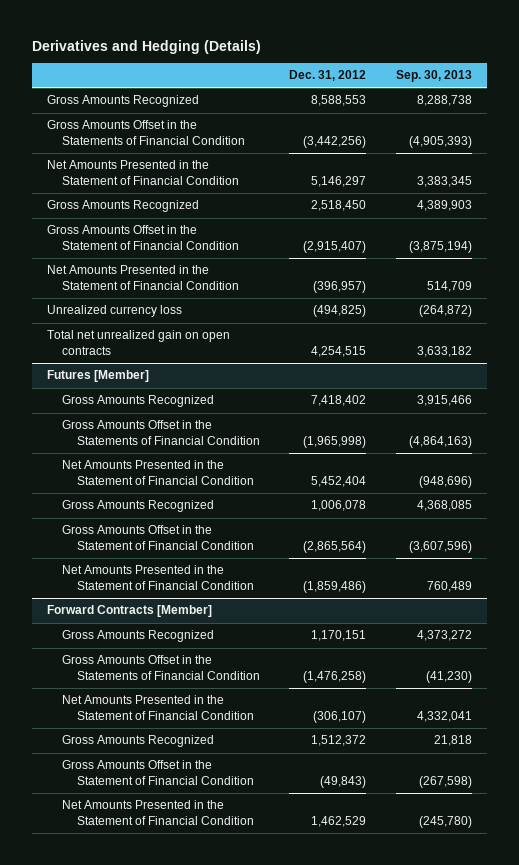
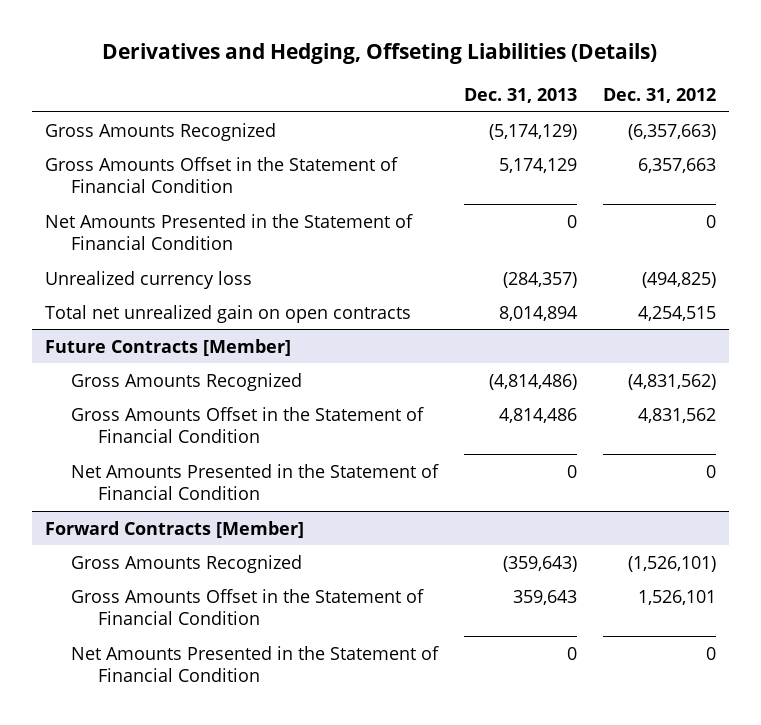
- Derivatives and Hedging (Details)
+ Derivatives and Hedging, Offseting Liabilities (Details)
- | Dec. 31, 2012 | Sep. 30, 2013
+ | Dec. 31, 2013 | Dec. 31, 2012
- Gross Amounts Recognized | 8,588,553 | 8,288,738
- Gross Amounts Offset in the Statements of Financial Condition | (3,442,256) | (4,905,393)
- Net Amounts Presented in the Statement of Financial Condition | 5,146,297 | 3,383,345
- Gross Amounts Recognized | 2,518,450 | 4,389,903
- Gross Amounts Offset in the Statement of Financial Condition | (2,915,407) | (3,875,194)
- Net Amounts Presented in the Statement of Financial Condition | (396,957) | 514,709
+ Gross Amounts Recognized | (5,174,129) | (6,357,663)
+ Gross Amounts Offset in the Statement of Financial Condition | 5,174,129 | 6,357,663
+ Net Amounts Presented in the Statement of Financial Condition | 0 | 0
- Futures [Member]
- Gross Amounts Recognized | 7,418,402 | 3,915,466
- Gross Amounts Offset in the Statements of Financial Condition | (1,965,998) | (4,864,163)
- Net Amounts Presented in the Statement of Financial Condition | 5,452,404 | (948,696)
- Gross Amounts Recognized | 1,006,078 | 4,368,085
- Gross Amounts Offset in the Statement of Financial Condition | (2,865,564) | (3,607,596)
- Net Amounts Presented in the Statement of Financial Condition | (1,859,486) | 760,489
+ Future Contracts [Member]
+ Gross Amounts Recognized | (4,814,486) | (4,831,562)
+ Gross Amounts Offset in the Statement of Financial Condition | 4,814,486 | 4,831,562
+ Net Amounts Presented in the Statement of Financial Condition | 0 | 0
@ Forward Contracts [Member]
- Gross Amounts Recognized | 1,170,151 | 4,373,272
- Gross Amounts Offset in the Statements of Financial Condition | (1,476,258) | (41,230)
- Net Amounts Presented in the Statement of Financial Condition | (306,107) | 4,332,041
- Gross Amounts Recognized | 1,512,372 | 21,818
- Gross Amounts Offset in the Statement of Financial Condition | (49,843) | (267,598)
- Net Amounts Presented in the Statement of Financial Condition | 1,462,529 | (245,780)
+ Gross Amounts Recognized | (359,643) | (1,526,101)
+ Gross Amounts Offset in the Statement of Financial Condition | 359,643 | 1,526,101
+ Net Amounts Presented in the Statement of Financial Condition | 0 | 0

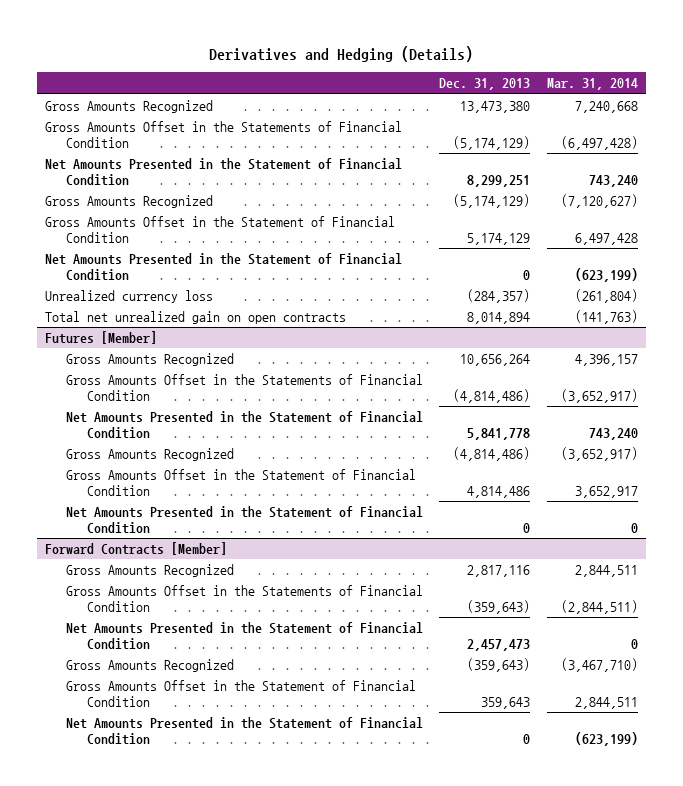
- Derivatives and Hedging, Offseting Liabilities (Details)
+ Derivatives and Hedging (Details)
- | Dec. 31, 2013 | Dec. 31, 2012
+ | Dec. 31, 2013 | Mar. 31, 2014
+ Gross Amounts Recognized | 13,473,380 | 7,240,668
+ Gross Amounts Offset in the Statements of Financial Condition | (5,174,129) | (6,497,428)
+ Net Amounts Presented in the Statement of Financial Condition | 8,299,251 | 743,240
- Future Contracts [Member]
+ Futures [Member]
+ Gross Amounts Recognized | 10,656,264 | 4,396,157
+ Gross Amounts Offset in the Statements of Financial Condition | (4,814,486) | (3,652,917)
+ Net Amounts Presented in the Statement of Financial Condition | 5,841,778 | 743,240
@ Forward Contracts [Member]
+ Gross Amounts Recognized | 2,817,116 | 2,844,511
+ Gross Amounts Offset in the Statements of Financial Condition | (359,643) | (2,844,511)
+ Net Amounts Presented in the Statement of Financial Condition | 2,457,473 | 0

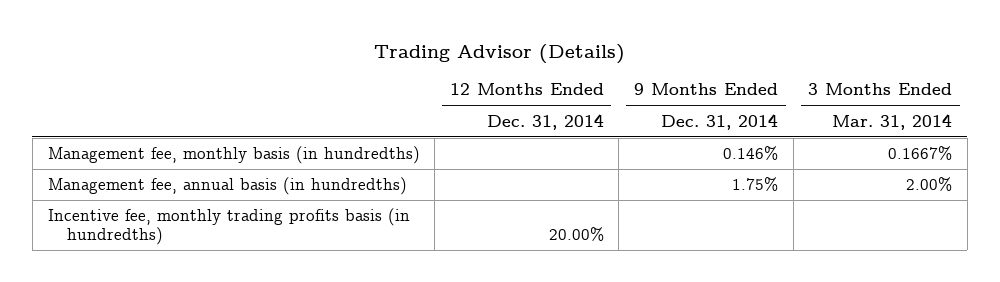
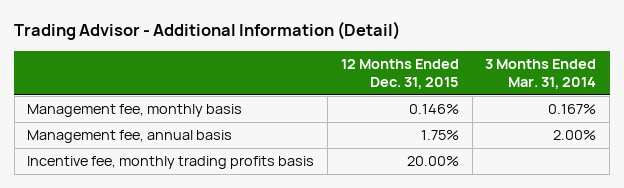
- Trading Advisor (Details)
+ Trading Advisor - Additional Information (Detail)
- | 12 Months Ended Dec. 31, 2014 | 9 Months Ended Dec. 31, 2014 | 3 Months Ended Mar. 31, 2014
+ | 12 Months Ended Dec. 31, 2015 | 3 Months Ended Mar. 31, 2014
- Management fee, monthly basis (in hundredths) | | 0.146% | 0.1667%
- Management fee, annual basis (in hundredths) | | 1.75% | 2.00%
- Incentive fee, monthly trading profits basis (in hundredths) | 20.00% | |
+ Management fee, monthly basis | 0.146% | 0.167%
+ Management fee, annual basis | 1.75% | 2.00%
+ Incentive fee, monthly trading profits basis | 20.00% |

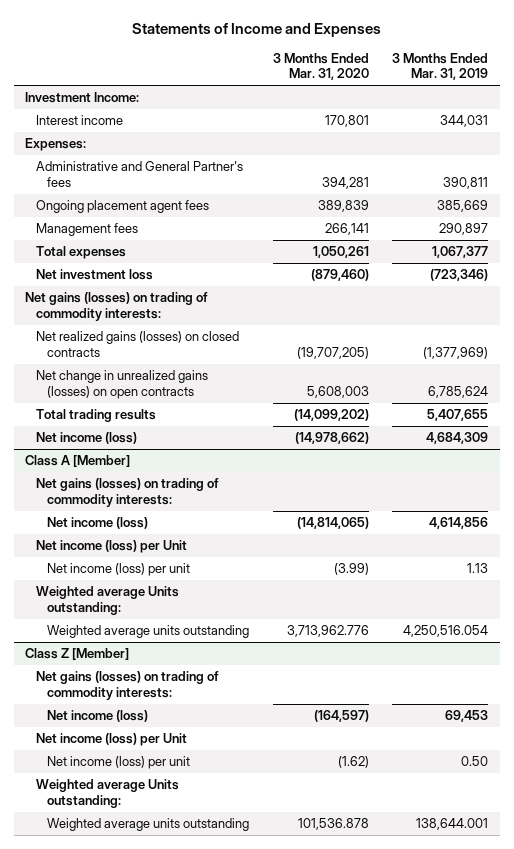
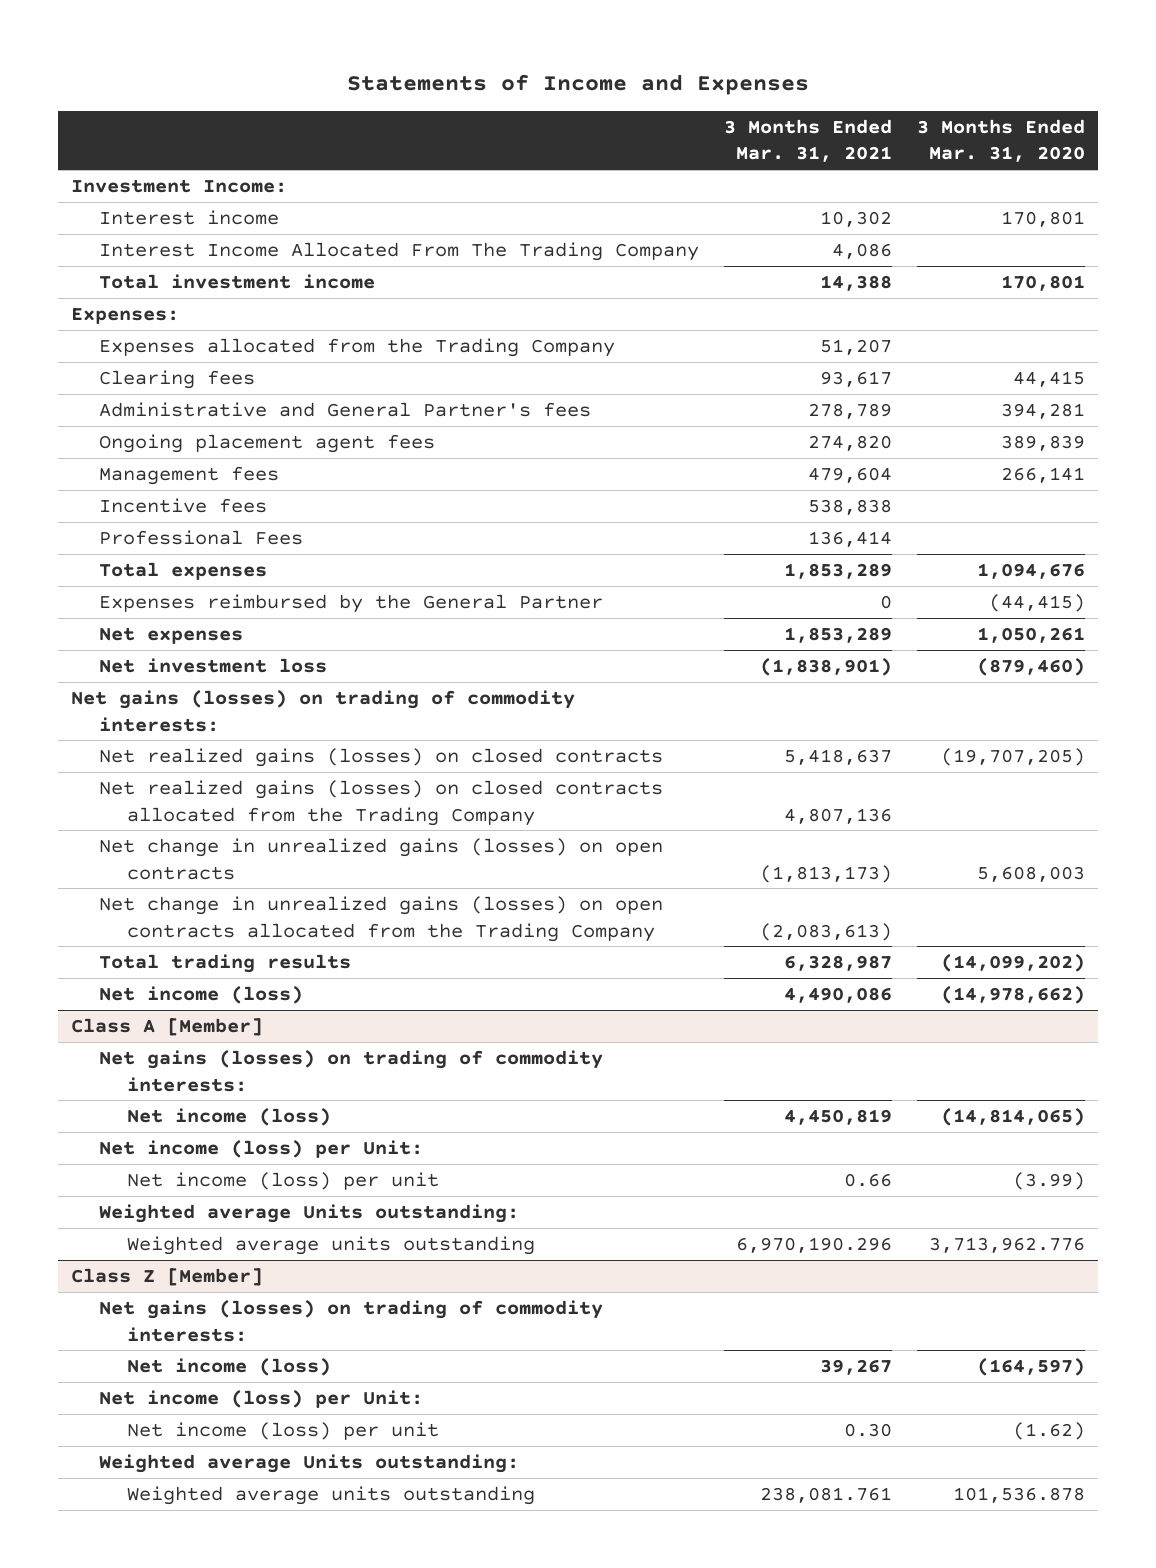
- | 3 Months Ended Mar. 31, 2020 | 3 Months Ended Mar. 31, 2019
+ | 3 Months Ended Mar. 31, 2021 | 3 Months Ended Mar. 31, 2020
+ Interest Income Allocated From The Trading Company | 4,086 |
+ Total investment income | 14,388 | 170,801
+ Expenses allocated from the Trading Company | 51,207 |
+ Clearing fees | 93,617 | 44,415
- Total expenses | 1,050,261 | 1,067,377
+ Incentive fees | 538,838 |
+ Professional Fees | 136,414 |
+ Total expenses | 1,853,289 | 1,094,676
+ Expenses reimbursed by the General Partner | 0 | (44,415)
+ Net expenses | 1,853,289 | 1,050,261
+ Net realized gains (losses) on closed contracts allocated from the Trading Company | 4,807,136 |
+ Net change in unrealized gains (losses) on open contracts allocated from the Trading Company | (2,083,613) |
@ Class A [Member]
- Net income (loss) per Unit
+ Net income (loss) per Unit:
@ Class Z [Member]
- Net income (loss) per Unit
+ Net income (loss) per Unit:

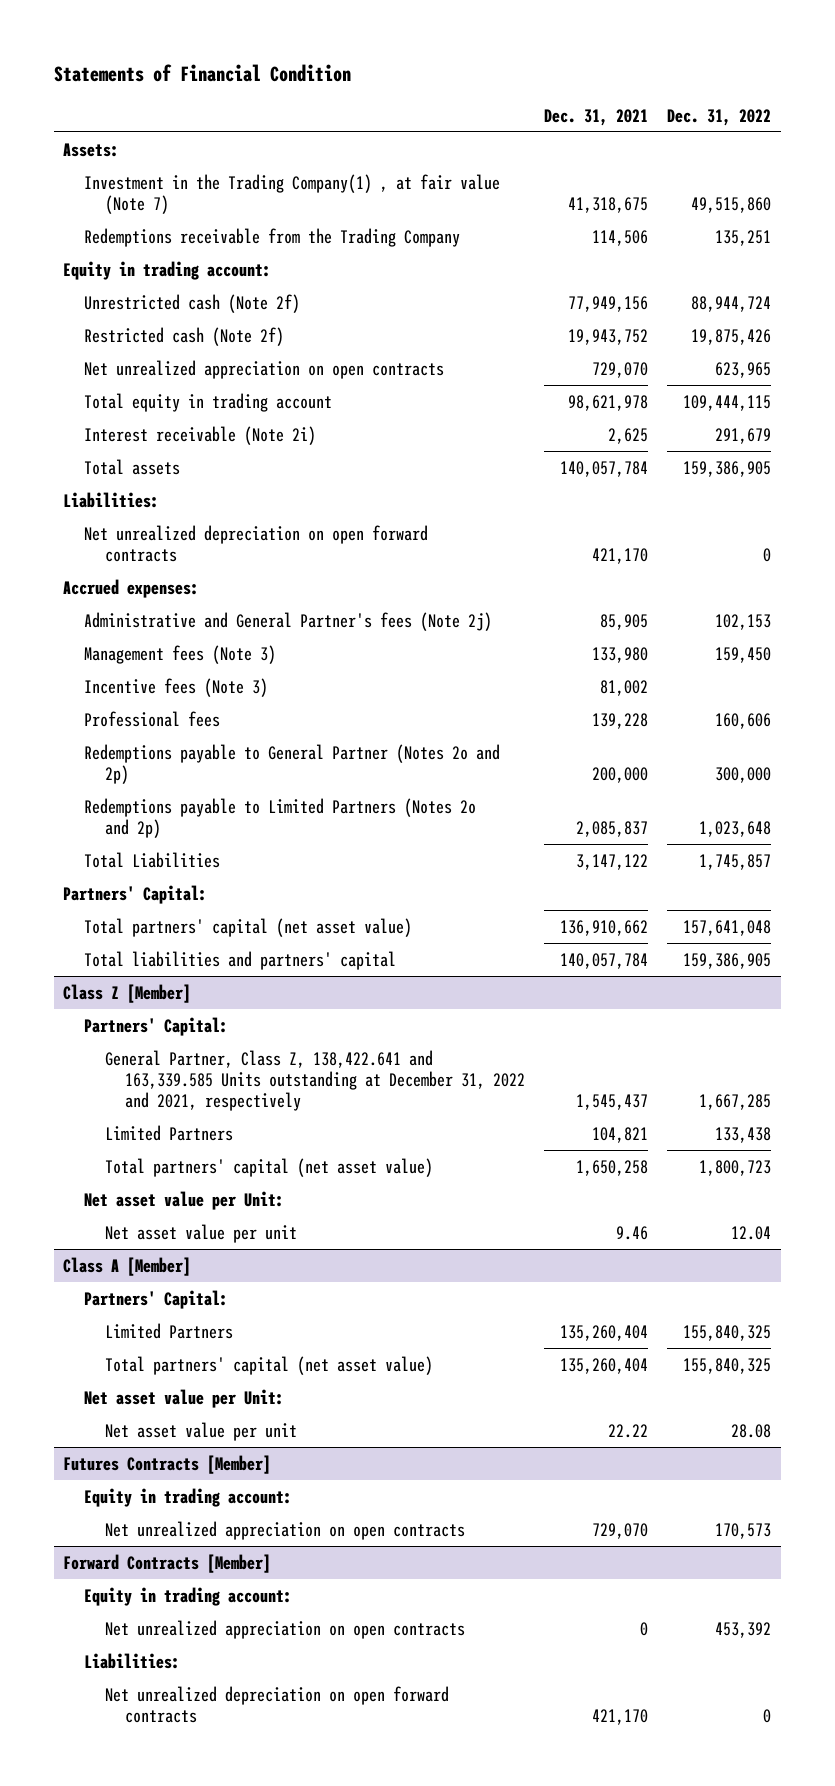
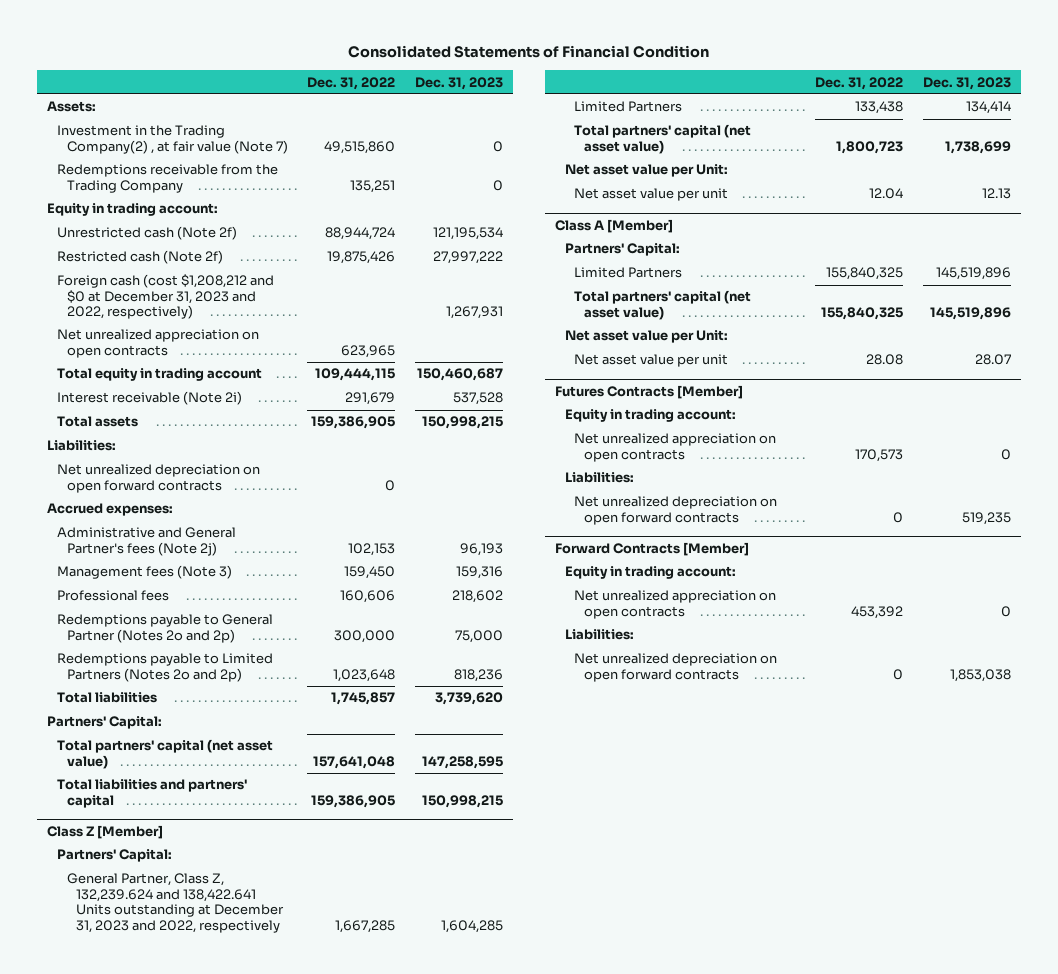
- Statements of Financial Condition
+ Consolidated Statements of Financial Condition
- | Dec. 31, 2021 | Dec. 31, 2022
+ | Dec. 31, 2022 | Dec. 31, 2023
- Investment in the Trading Company(1) , at fair value (Note 7) | 41,318,675 | 49,515,860
+ Investment in the Trading Company(2) , at fair value (Note 7) | 49,515,860 | 0
+ Foreign cash (cost $1,208,212 and $0 at December 31, 2023 and 2022, respectively) | | 1,267,931
- Incentive fees (Note 3) | 81,002 |
- Total Liabilities | 3,147,122 | 1,745,857
+ Total liabilities | 1,745,857 | 3,739,620
@ Class Z [Member]
- General Partner, Class Z, 138,422.641 and 163,339.585 Units outstanding at December 31, 2022 and 2021, respectively | 1,545,437 | 1,667,285
+ General Partner, Class Z, 132,239.624 and 138,422.641 Units outstanding at December 31, 2023 and 2022, respectively | 1,667,285 | 1,604,285
@ Futures Contracts [Member]
+ Liabilities:
+ Net unrealized depreciation on open forward contracts | 0 | 519,235

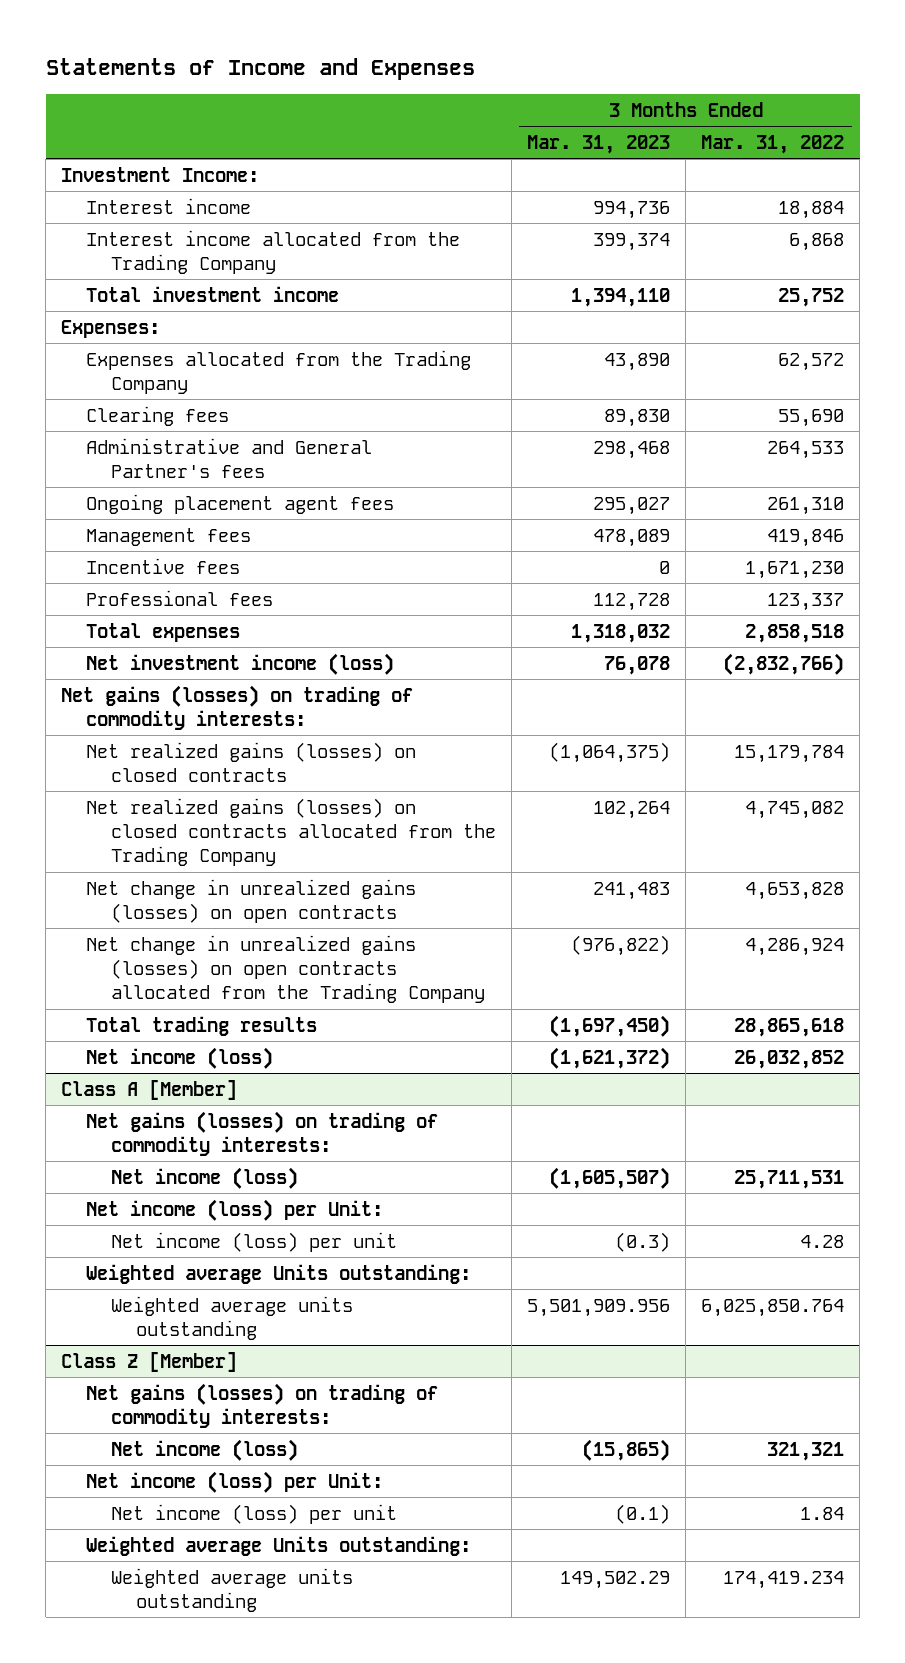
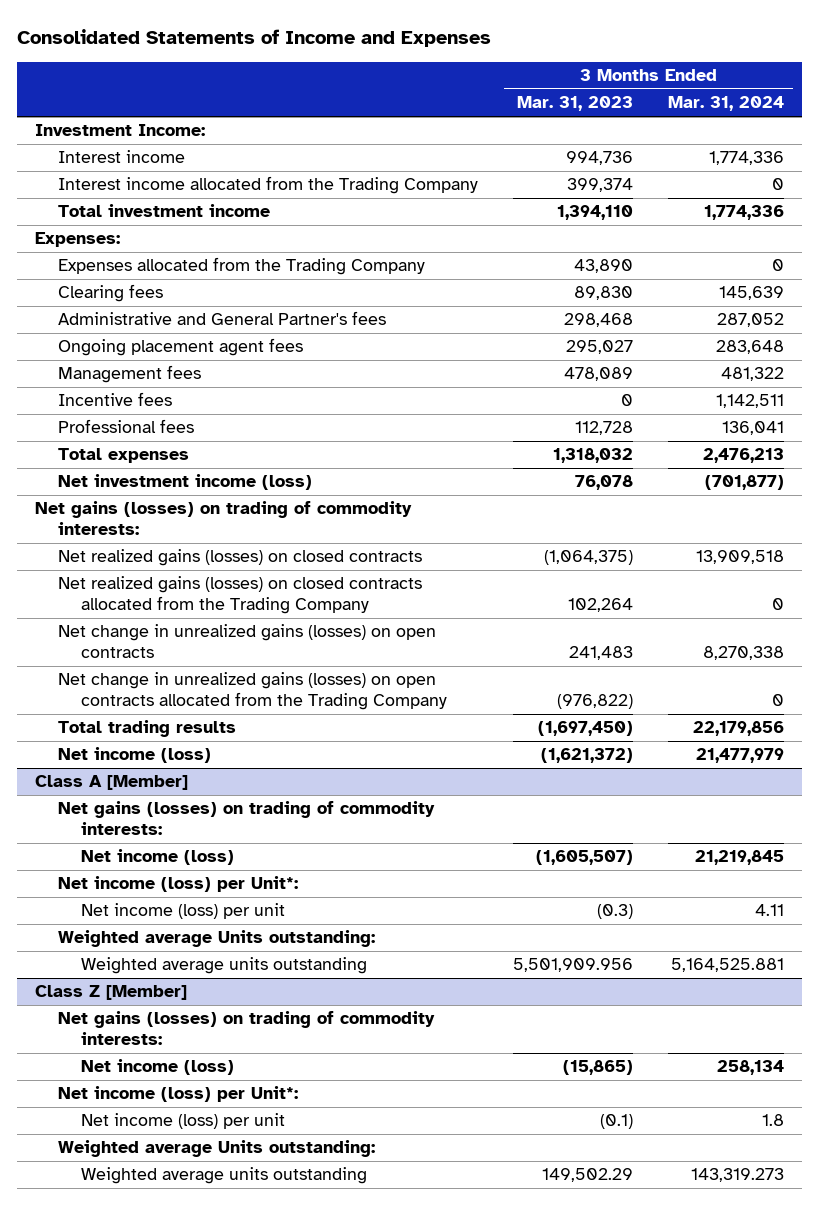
- Statements of Income and Expenses
+ Consolidated Statements of Income and Expenses
- | 3 Months Ended Mar. 31, 2023 | 3 Months Ended Mar. 31, 2022
+ | 3 Months Ended Mar. 31, 2023 | 3 Months Ended Mar. 31, 2024
@ Class A [Member]
- Net income (loss) per Unit:
+ Net income (loss) per Unit*:
@ Class Z [Member]
- Net income (loss) per Unit:
+ Net income (loss) per Unit*:

